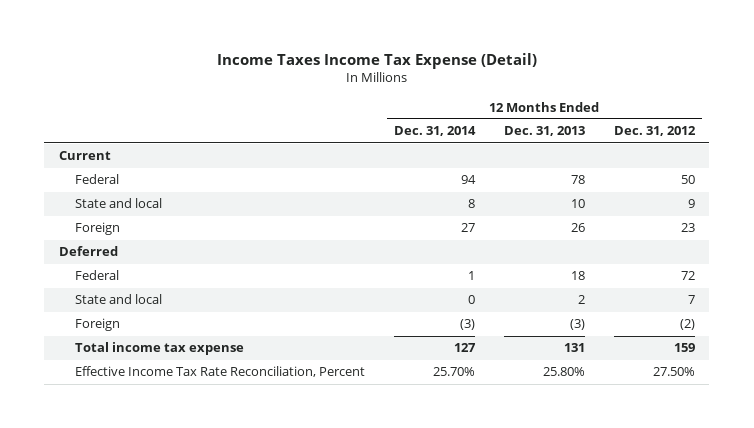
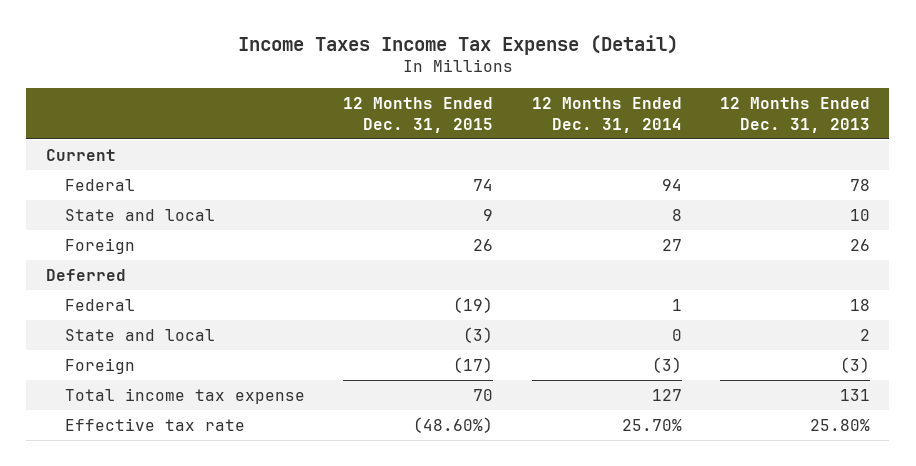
- | 12 Months Ended Dec. 31, 2014 | 12 Months Ended Dec. 31, 2013 | 12 Months Ended Dec. 31, 2012
+ | 12 Months Ended Dec. 31, 2015 | 12 Months Ended Dec. 31, 2014 | 12 Months Ended Dec. 31, 2013
- Effective Income Tax Rate Reconciliation, Percent | 25.70% | 25.80% | 27.50%
+ Effective tax rate | (48.60%) | 25.70% | 25.80%

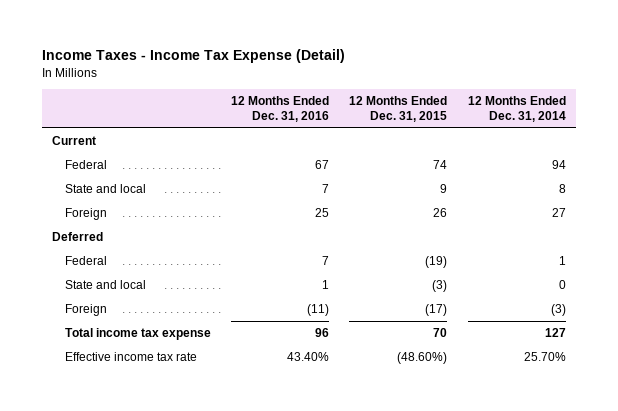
- Income Taxes Income Tax Expense (Detail)
+ Income Taxes - Income Tax Expense (Detail)
- | 12 Months Ended Dec. 31, 2015 | 12 Months Ended Dec. 31, 2014 | 12 Months Ended Dec. 31, 2013
+ | 12 Months Ended Dec. 31, 2016 | 12 Months Ended Dec. 31, 2015 | 12 Months Ended Dec. 31, 2014
- Effective tax rate | (48.60%) | 25.70% | 25.80%
+ Effective income tax rate | 43.40% | (48.60%) | 25.70%

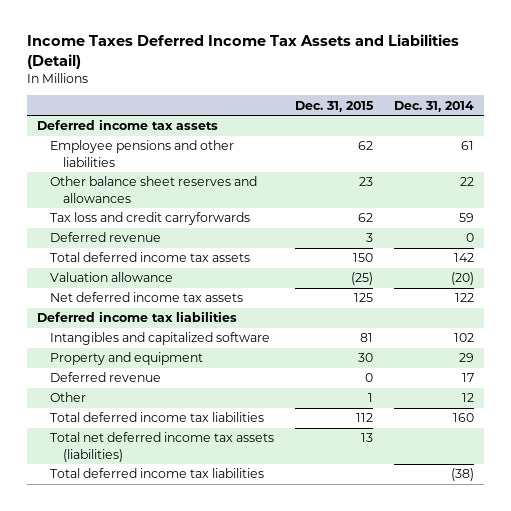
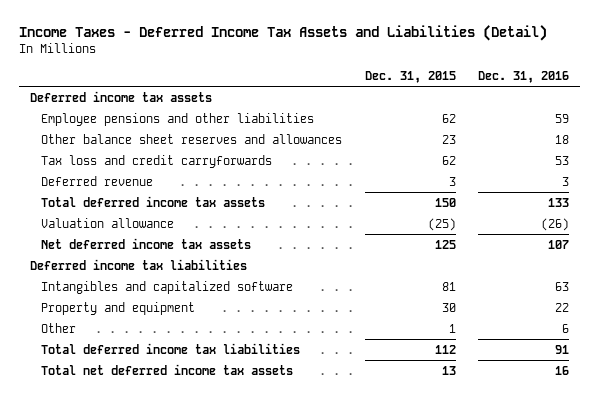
- Income Taxes Deferred Income Tax Assets and Liabilities (Detail)
+ Income Taxes - Deferred Income Tax Assets and Liabilities (Detail)
- | Dec. 31, 2015 | Dec. 31, 2014
+ | Dec. 31, 2015 | Dec. 31, 2016
- Deferred revenue | 0 | 17
- Total net deferred income tax assets (liabilities) | 13 |
- Total deferred income tax liabilities | | (38)
+ Total net deferred income tax assets | 13 | 16

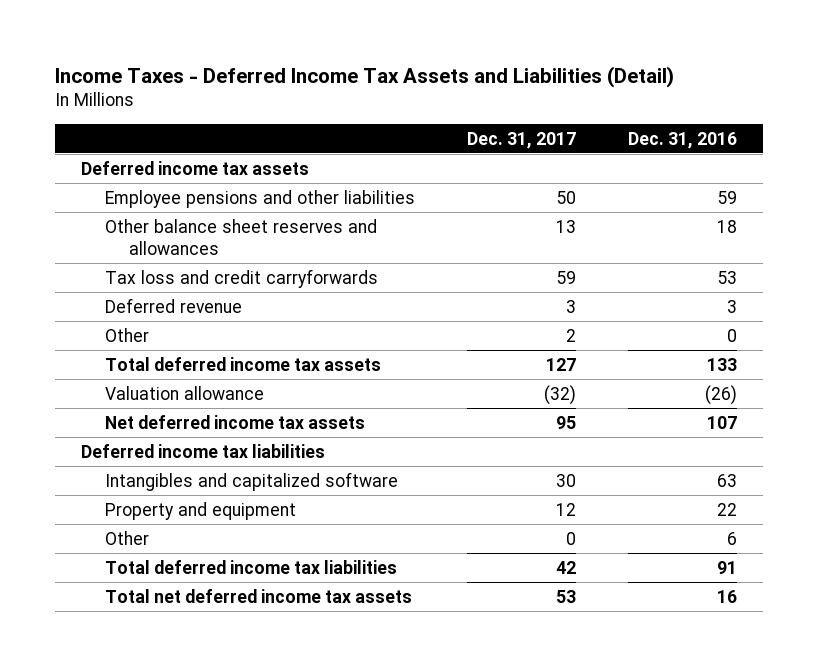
- | Dec. 31, 2015 | Dec. 31, 2016
+ | Dec. 31, 2017 | Dec. 31, 2016
+ Other | 2 | 0

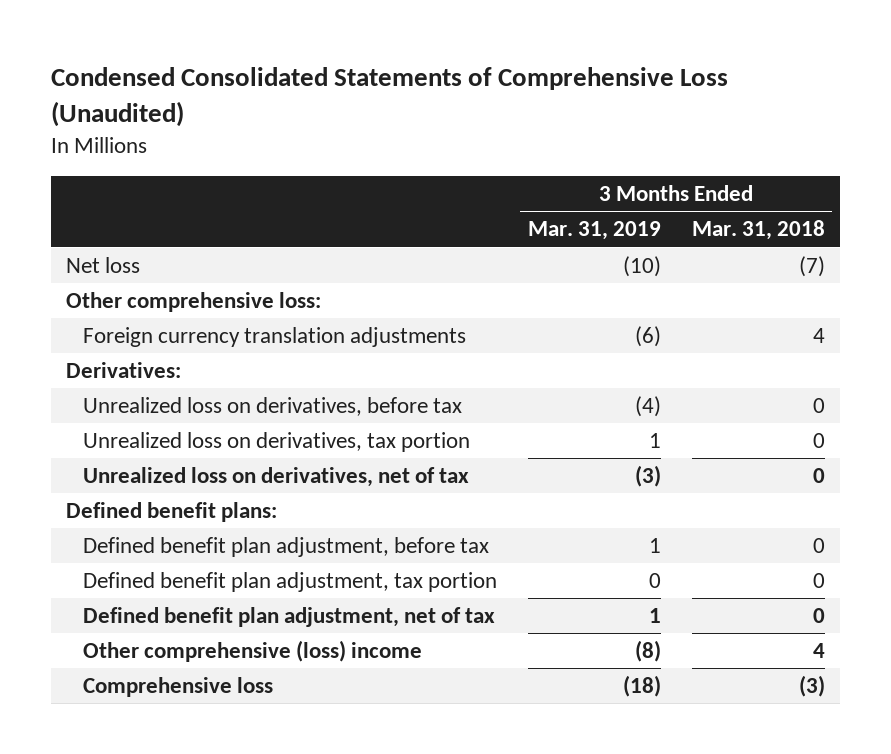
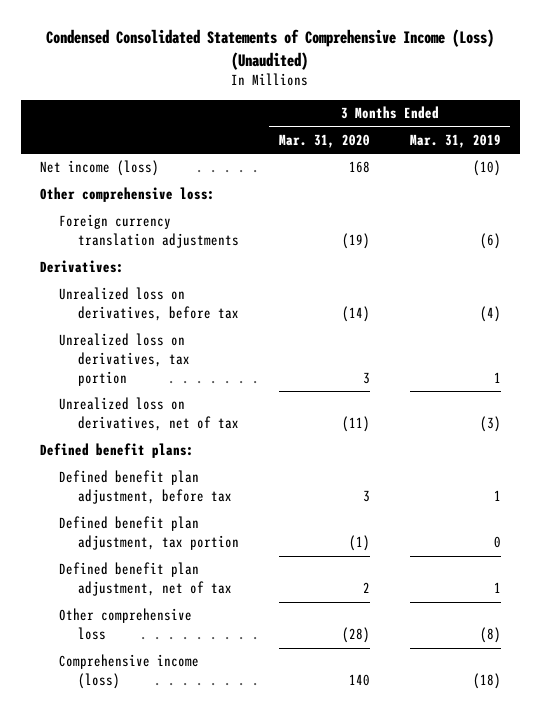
- Condensed Consolidated Statements of Comprehensive Loss (Unaudited)
+ Condensed Consolidated Statements of Comprehensive Income (Loss) (Unaudited)
- | 3 Months Ended Mar. 31, 2019 | 3 Months Ended Mar. 31, 2018
+ | 3 Months Ended Mar. 31, 2020 | 3 Months Ended Mar. 31, 2019
- Net loss | (10) | (7)
+ Net income (loss) | 168 | (10)
- Other comprehensive (loss) income | (8) | 4
- Comprehensive loss | (18) | (3)
+ Other comprehensive loss | (28) | (8)
+ Comprehensive income (loss) | 140 | (18)

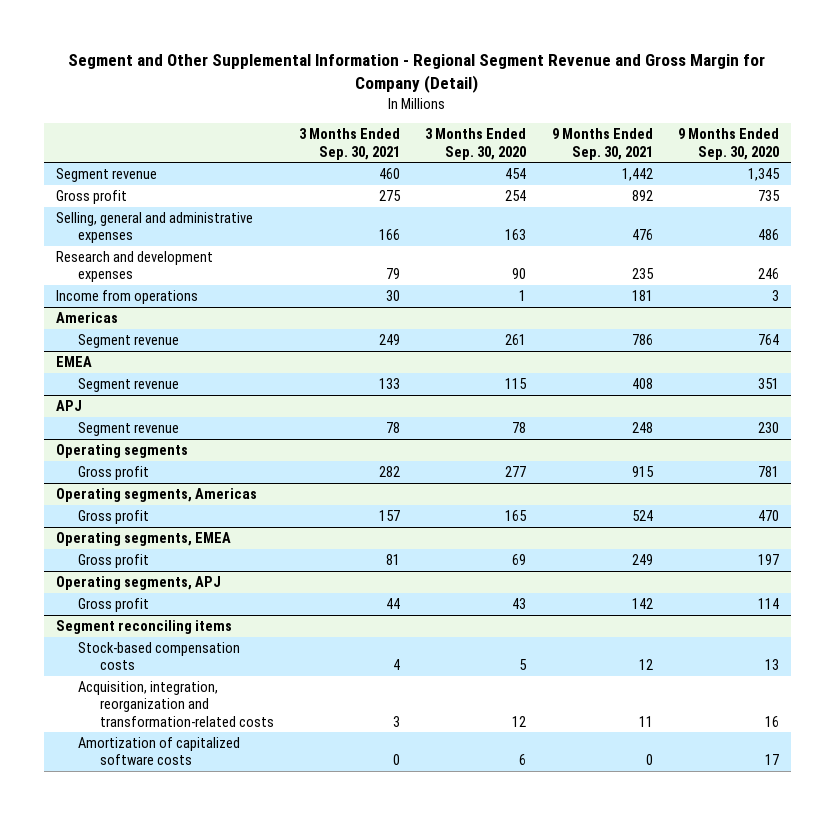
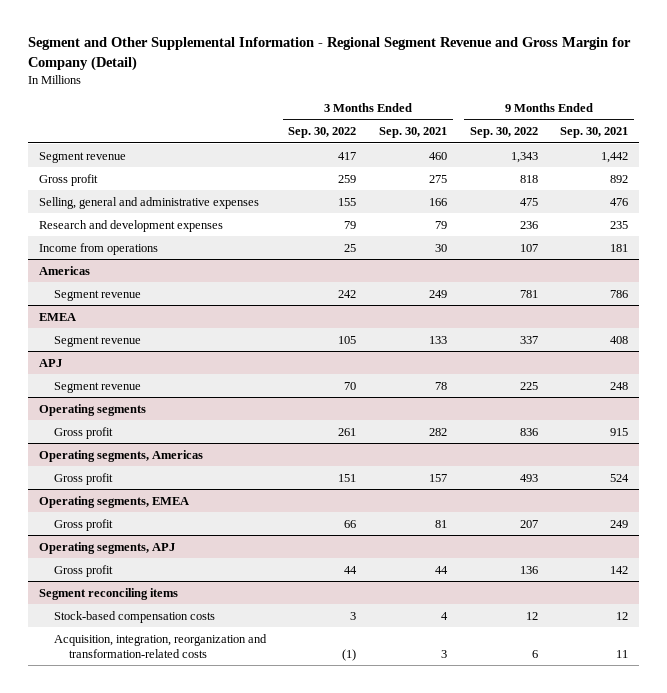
- | 3 Months Ended Sep. 30, 2021 | 3 Months Ended Sep. 30, 2020 | 9 Months Ended Sep. 30, 2021 | 9 Months Ended Sep. 30, 2020
+ | 3 Months Ended Sep. 30, 2022 | 3 Months Ended Sep. 30, 2021 | 9 Months Ended Sep. 30, 2022 | 9 Months Ended Sep. 30, 2021
@ Segment reconciling items
- Amortization of capitalized software costs | 0 | 6 | 0 | 17

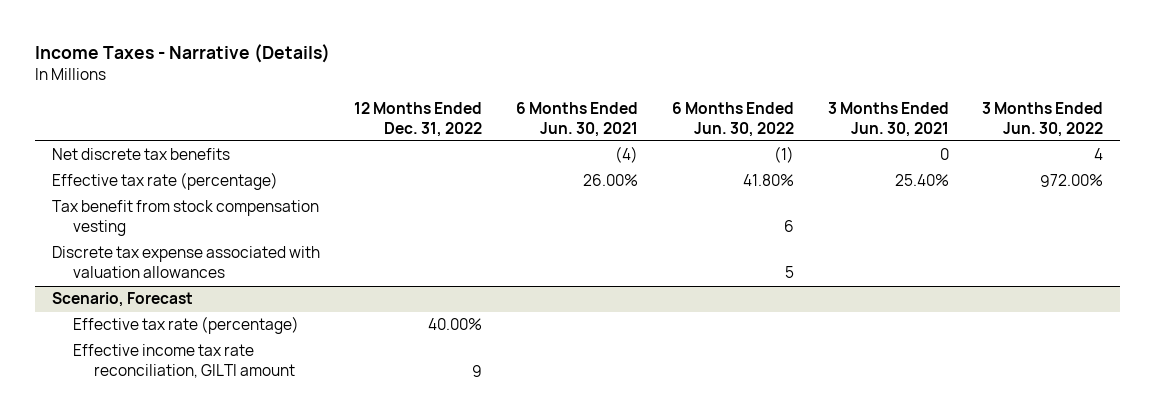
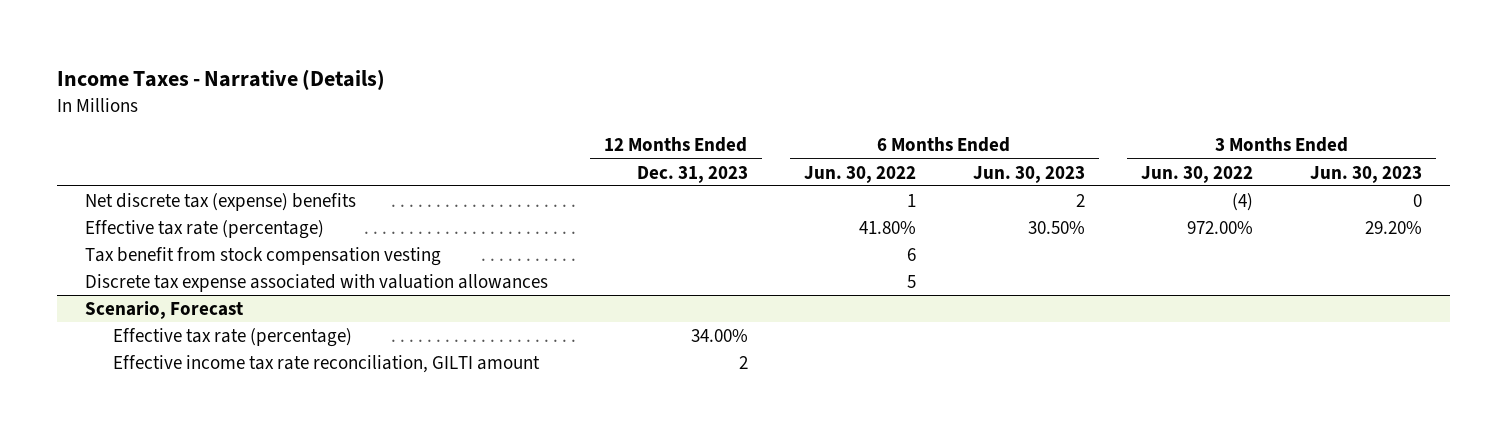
- | 12 Months Ended Dec. 31, 2022 | 6 Months Ended Jun. 30, 2021 | 6 Months Ended Jun. 30, 2022 | 3 Months Ended Jun. 30, 2021 | 3 Months Ended Jun. 30, 2022
+ | 12 Months Ended Dec. 31, 2023 | 6 Months Ended Jun. 30, 2022 | 6 Months Ended Jun. 30, 2023 | 3 Months Ended Jun. 30, 2022 | 3 Months Ended Jun. 30, 2023
- Net discrete tax benefits | | (4) | (1) | 0 | 4
+ Net discrete tax (expense) benefits | | 1 | 2 | (4) | 0

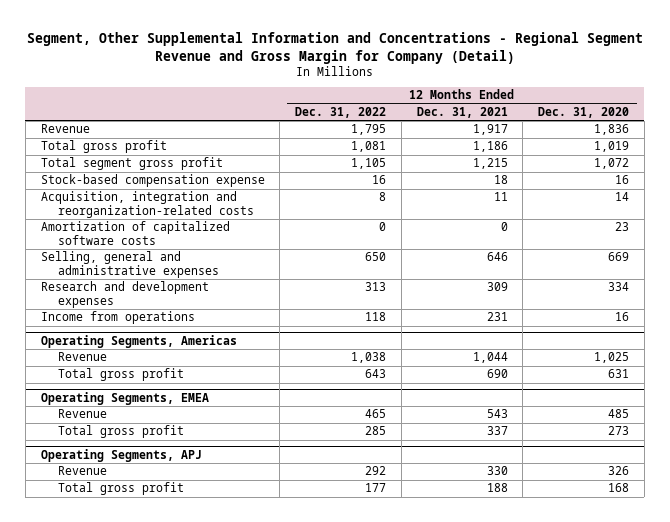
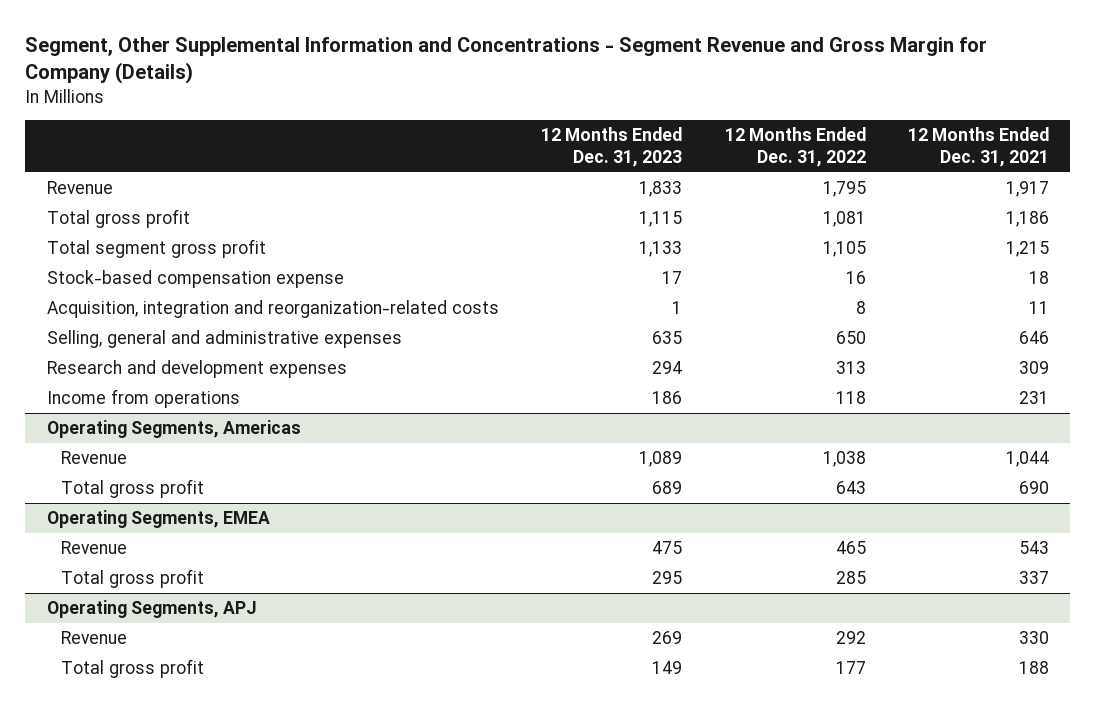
- Segment, Other Supplemental Information and Concentrations - Regional Segment Revenue and Gross Margin for Company (Detail)
+ Segment, Other Supplemental Information and Concentrations - Segment Revenue and Gross Margin for Company (Details)
- | 12 Months Ended Dec. 31, 2022 | 12 Months Ended Dec. 31, 2021 | 12 Months Ended Dec. 31, 2020
+ | 12 Months Ended Dec. 31, 2023 | 12 Months Ended Dec. 31, 2022 | 12 Months Ended Dec. 31, 2021
- Amortization of capitalized software costs | 0 | 0 | 23

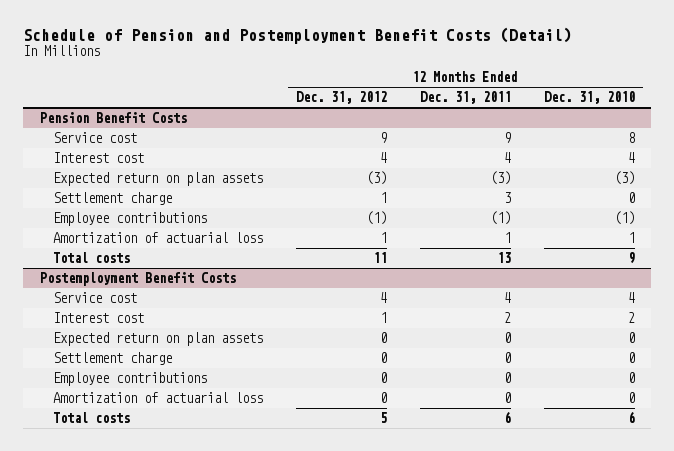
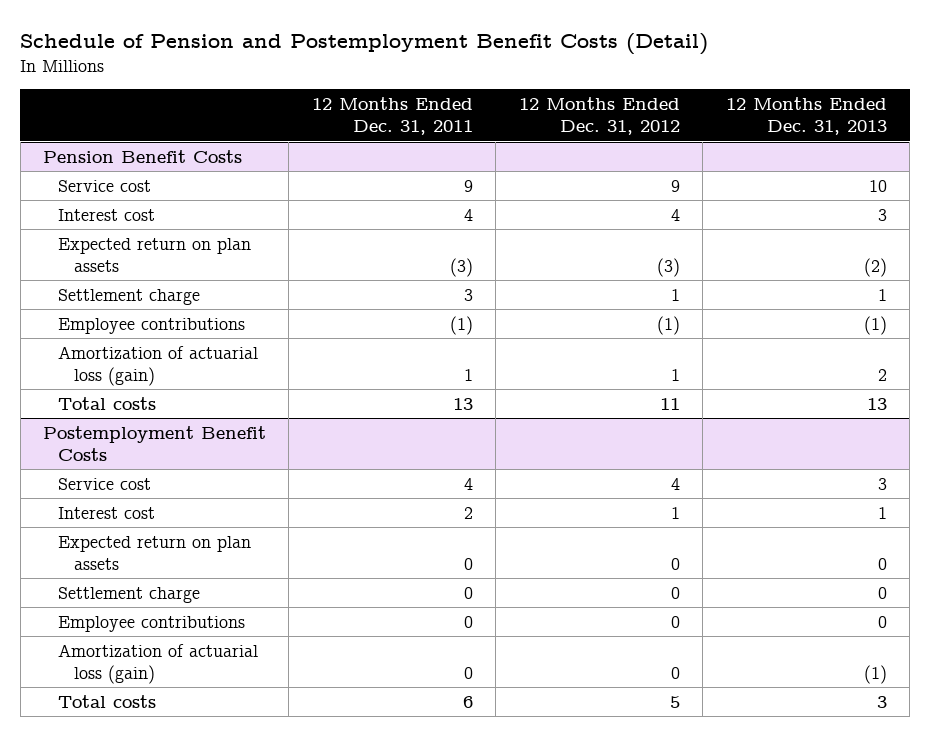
- | 12 Months Ended Dec. 31, 2012 | 12 Months Ended Dec. 31, 2011 | 12 Months Ended Dec. 31, 2010
+ | 12 Months Ended Dec. 31, 2011 | 12 Months Ended Dec. 31, 2012 | 12 Months Ended Dec. 31, 2013
@ Pension Benefit Costs
- Amortization of actuarial loss | 1 | 1 | 1
+ Amortization of actuarial loss (gain) | 1 | 1 | 2
@ Postemployment Benefit Costs
- Amortization of actuarial loss | 0 | 0 | 0
+ Amortization of actuarial loss (gain) | 0 | 0 | (1)

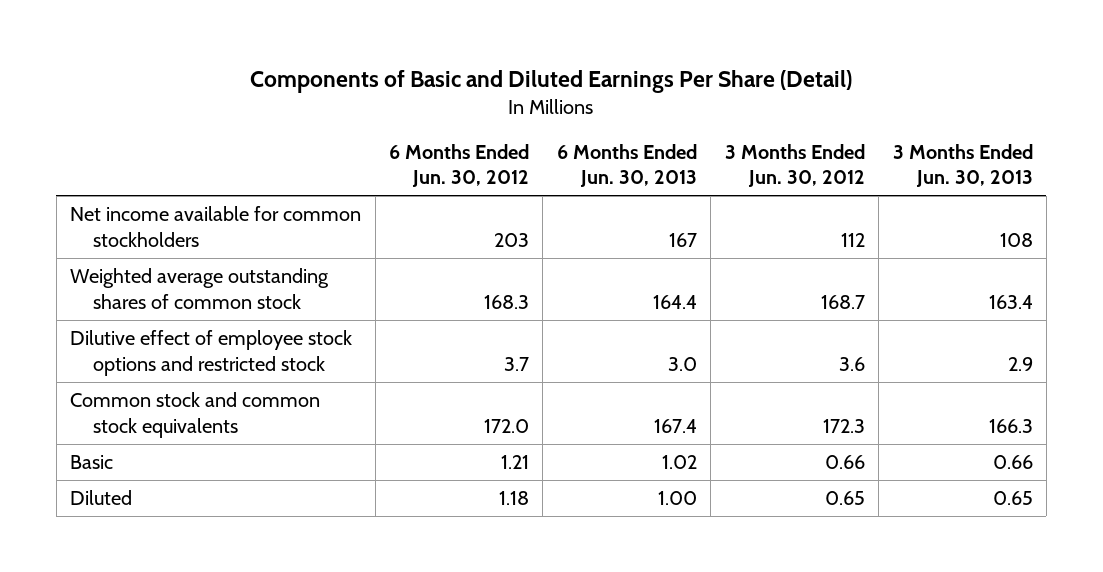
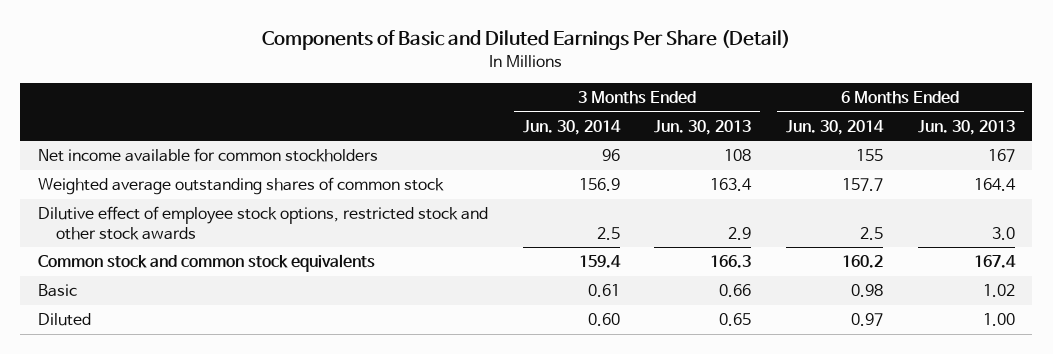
- | 6 Months Ended Jun. 30, 2012 | 6 Months Ended Jun. 30, 2013 | 3 Months Ended Jun. 30, 2012 | 3 Months Ended Jun. 30, 2013
+ | 3 Months Ended Jun. 30, 2014 | 3 Months Ended Jun. 30, 2013 | 6 Months Ended Jun. 30, 2014 | 6 Months Ended Jun. 30, 2013
- Dilutive effect of employee stock options and restricted stock | 3.7 | 3.0 | 3.6 | 2.9
+ Dilutive effect of employee stock options, restricted stock and other stock awards | 2.5 | 2.9 | 2.5 | 3.0

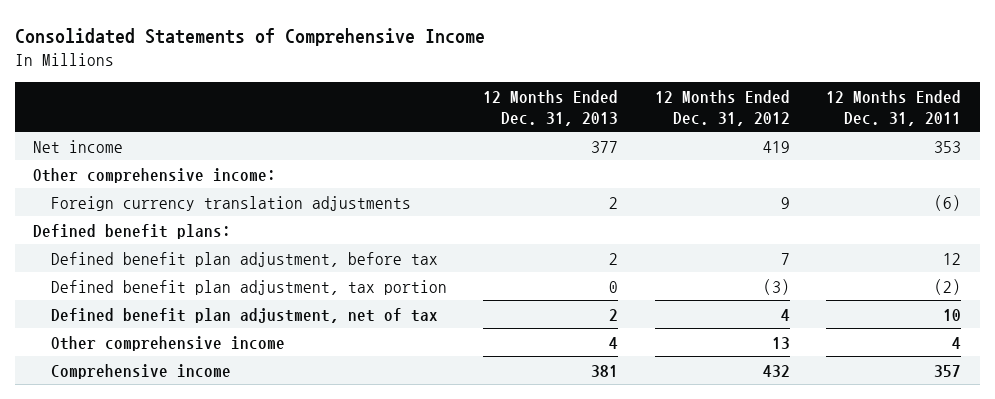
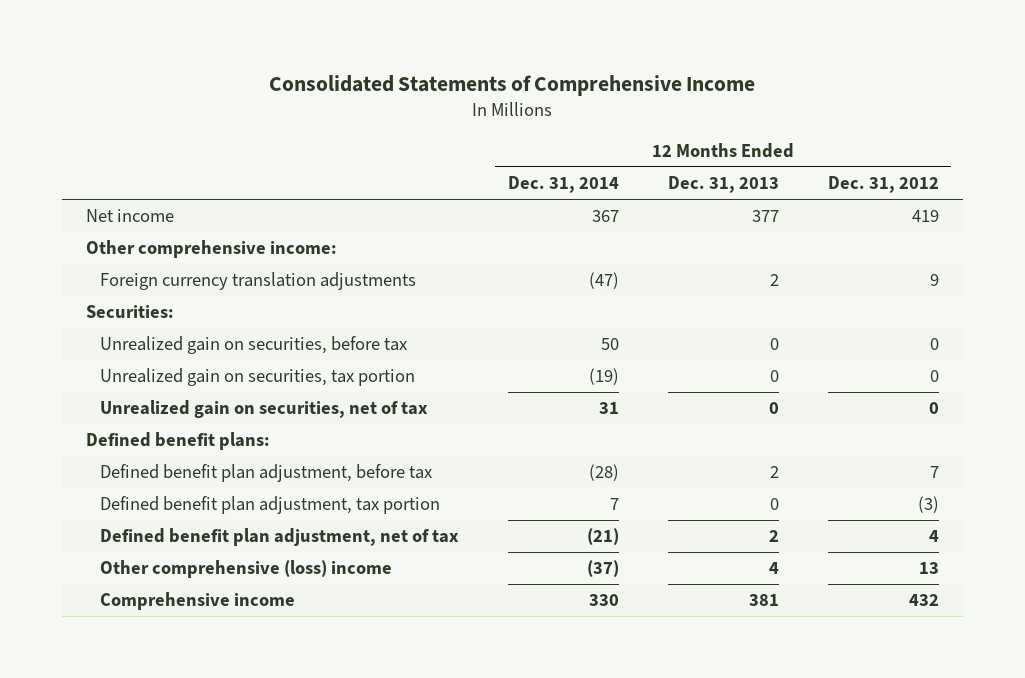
- | 12 Months Ended Dec. 31, 2013 | 12 Months Ended Dec. 31, 2012 | 12 Months Ended Dec. 31, 2011
+ | 12 Months Ended Dec. 31, 2014 | 12 Months Ended Dec. 31, 2013 | 12 Months Ended Dec. 31, 2012
+ Securities:
+ Unrealized gain on securities, before tax | 50 | 0 | 0
+ Unrealized gain on securities, tax portion | (19) | 0 | 0
+ Unrealized gain on securities, net of tax | 31 | 0 | 0
- Other comprehensive income | 4 | 13 | 4
+ Other comprehensive (loss) income | (37) | 4 | 13

